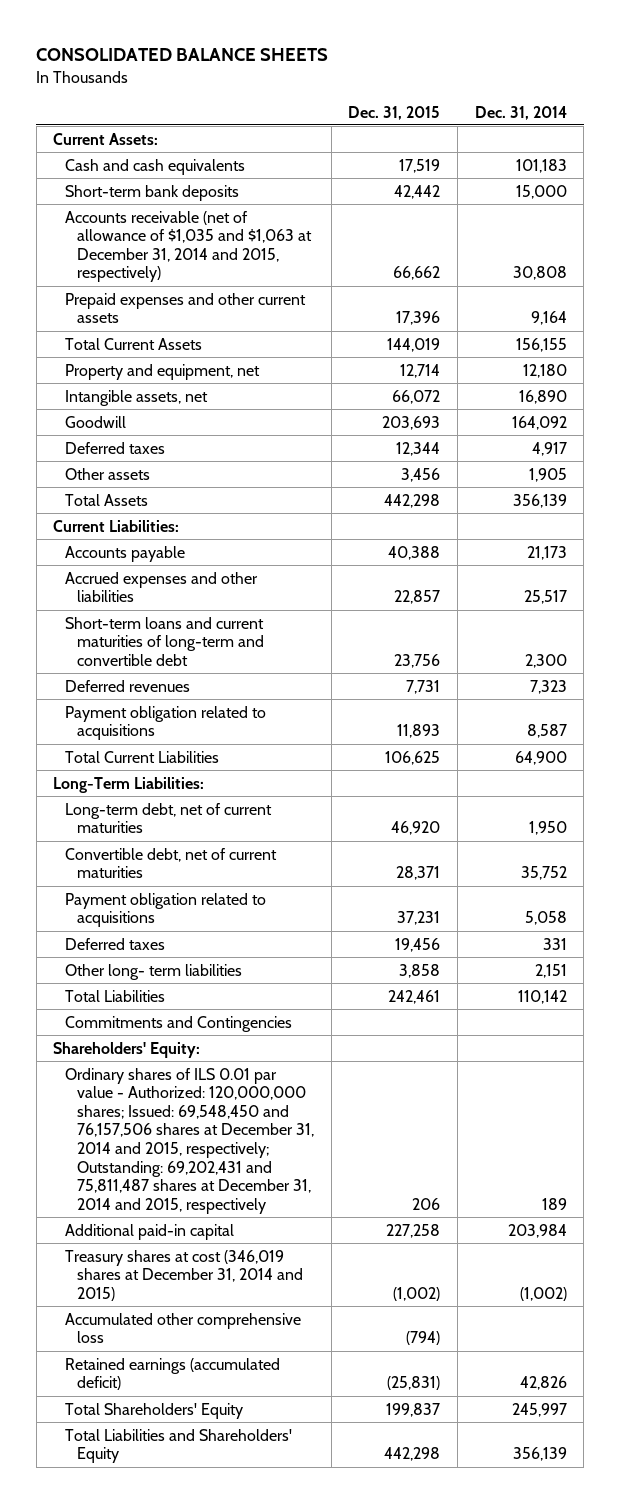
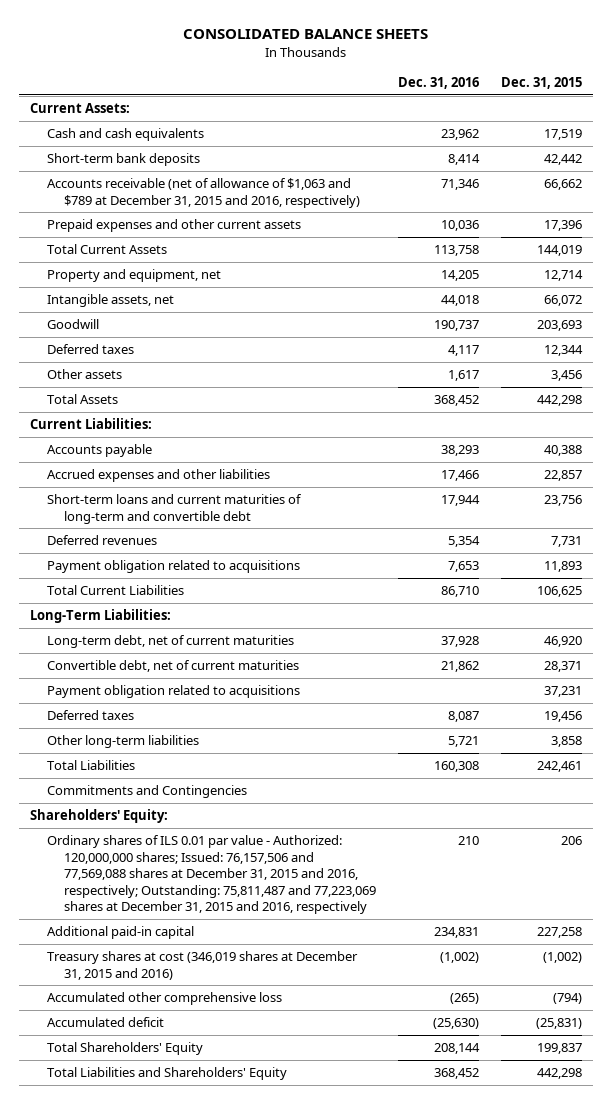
- | Dec. 31, 2015 | Dec. 31, 2014
+ | Dec. 31, 2016 | Dec. 31, 2015
- Accounts receivable (net of allowance of $1,035 and $1,063 at December 31, 2014 and 2015, respectively) | 66,662 | 30,808
+ Accounts receivable (net of allowance of $1,063 and $789 at December 31, 2015 and 2016, respectively) | 71,346 | 66,662
- Other long- term liabilities | 3,858 | 2,151
+ Other long-term liabilities | 5,721 | 3,858
- Ordinary shares of ILS 0.01 par value - Authorized: 120,000,000 shares; Issued: 69,548,450 and 76,157,506 shares at December 31, 2014 and 2015, respectively; Outstanding: 69,202,431 and 75,811,487 shares at December 31, 2014 and 2015, respectively | 206 | 189
+ Ordinary shares of ILS 0.01 par value - Authorized: 120,000,000 shares; Issued: 76,157,506 and 77,569,088 shares at December 31, 2015 and 2016, respectively; Outstanding: 75,811,487 and 77,223,069 shares at December 31, 2015 and 2016, respectively | 210 | 206
- Treasury shares at cost (346,019 shares at December 31, 2014 and 2015) | (1,002) | (1,002)
+ Treasury shares at cost (346,019 shares at December 31, 2015 and 2016) | (1,002) | (1,002)
- Retained earnings (accumulated deficit) | (25,831) | 42,826
+ Accumulated deficit | (25,630) | (25,831)

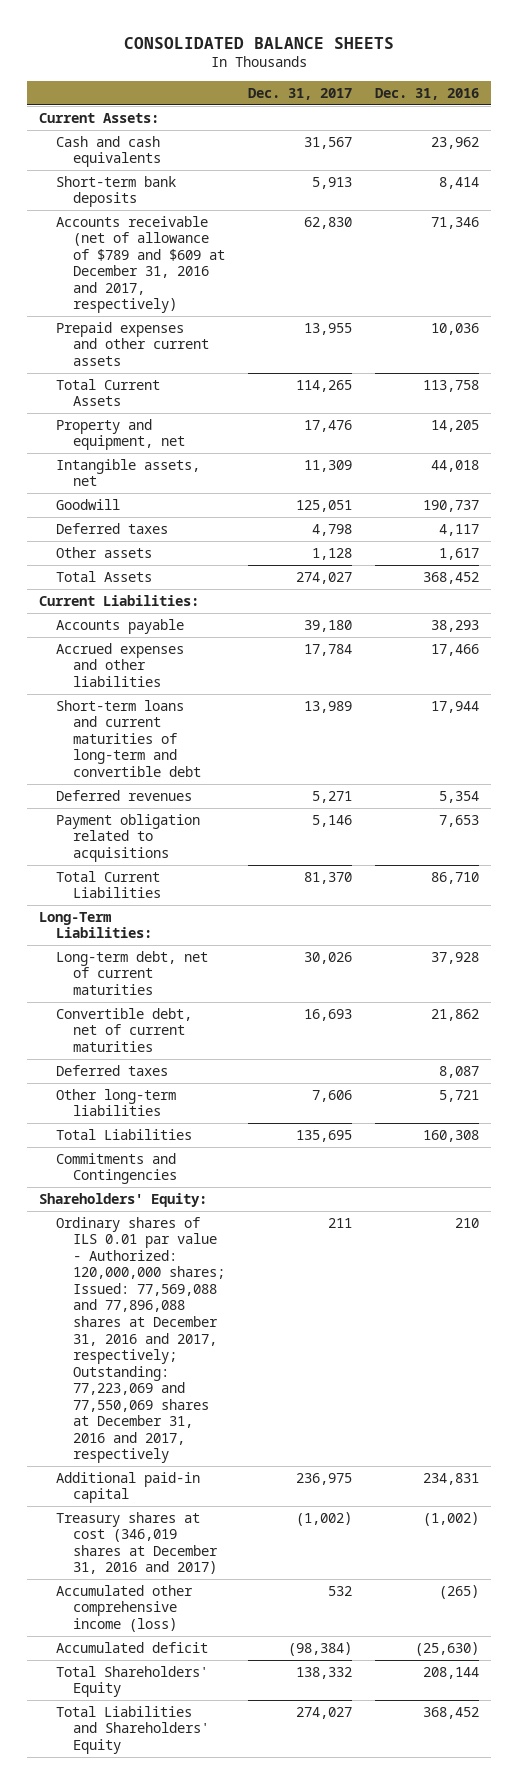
- | Dec. 31, 2016 | Dec. 31, 2015
+ | Dec. 31, 2017 | Dec. 31, 2016
- Accounts receivable (net of allowance of $1,063 and $789 at December 31, 2015 and 2016, respectively) | 71,346 | 66,662
+ Accounts receivable (net of allowance of $789 and $609 at December 31, 2016 and 2017, respectively) | 62,830 | 71,346
- Payment obligation related to acquisitions | | 37,231
- Ordinary shares of ILS 0.01 par value - Authorized: 120,000,000 shares; Issued: 76,157,506 and 77,569,088 shares at December 31, 2015 and 2016, respectively; Outstanding: 75,811,487 and 77,223,069 shares at December 31, 2015 and 2016, respectively | 210 | 206
+ Ordinary shares of ILS 0.01 par value - Authorized: 120,000,000 shares; Issued: 77,569,088 and 77,896,088 shares at December 31, 2016 and 2017, respectively; Outstanding: 77,223,069 and 77,550,069 shares at December 31, 2016 and 2017, respectively | 211 | 210
- Treasury shares at cost (346,019 shares at December 31, 2015 and 2016) | (1,002) | (1,002)
- Accumulated other comprehensive loss | (265) | (794)
+ Treasury shares at cost (346,019 shares at December 31, 2016 and 2017) | (1,002) | (1,002)
+ Accumulated other comprehensive income (loss) | 532 | (265)

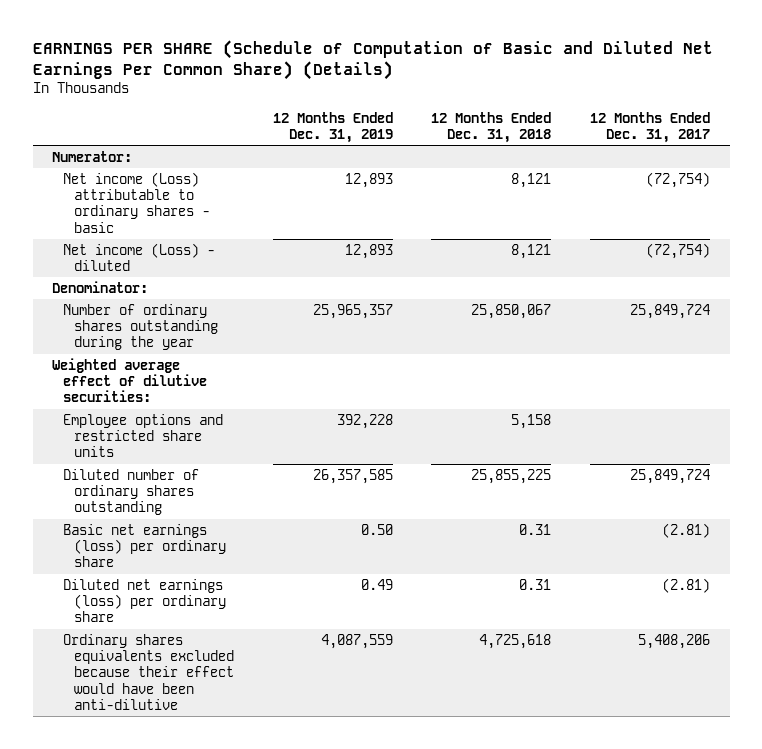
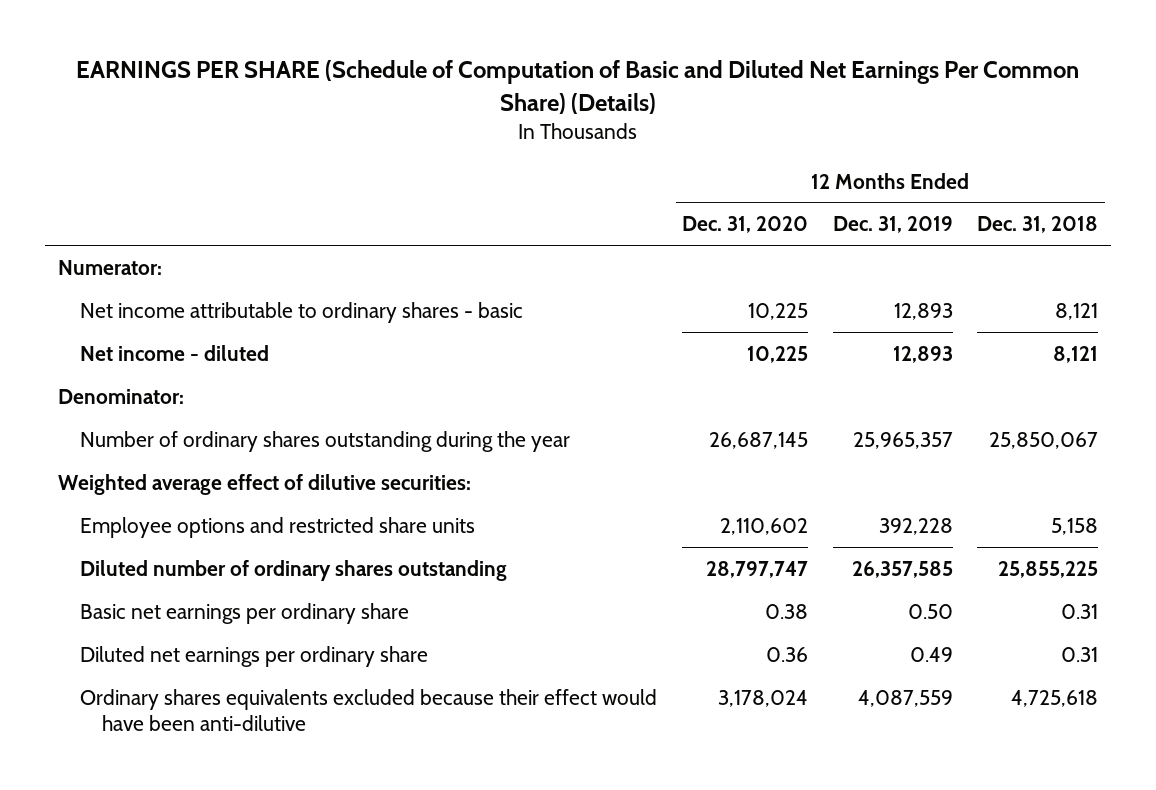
- | 12 Months Ended Dec. 31, 2019 | 12 Months Ended Dec. 31, 2018 | 12 Months Ended Dec. 31, 2017
+ | 12 Months Ended Dec. 31, 2020 | 12 Months Ended Dec. 31, 2019 | 12 Months Ended Dec. 31, 2018
- Net income (Loss) attributable to ordinary shares - basic | 12,893 | 8,121 | (72,754)
- Net income (Loss) - diluted | 12,893 | 8,121 | (72,754)
+ Net income attributable to ordinary shares - basic | 10,225 | 12,893 | 8,121
+ Net income - diluted | 10,225 | 12,893 | 8,121
- Basic net earnings (loss) per ordinary share | 0.50 | 0.31 | (2.81)
- Diluted net earnings (loss) per ordinary share | 0.49 | 0.31 | (2.81)
+ Basic net earnings per ordinary share | 0.38 | 0.50 | 0.31
+ Diluted net earnings per ordinary share | 0.36 | 0.49 | 0.31

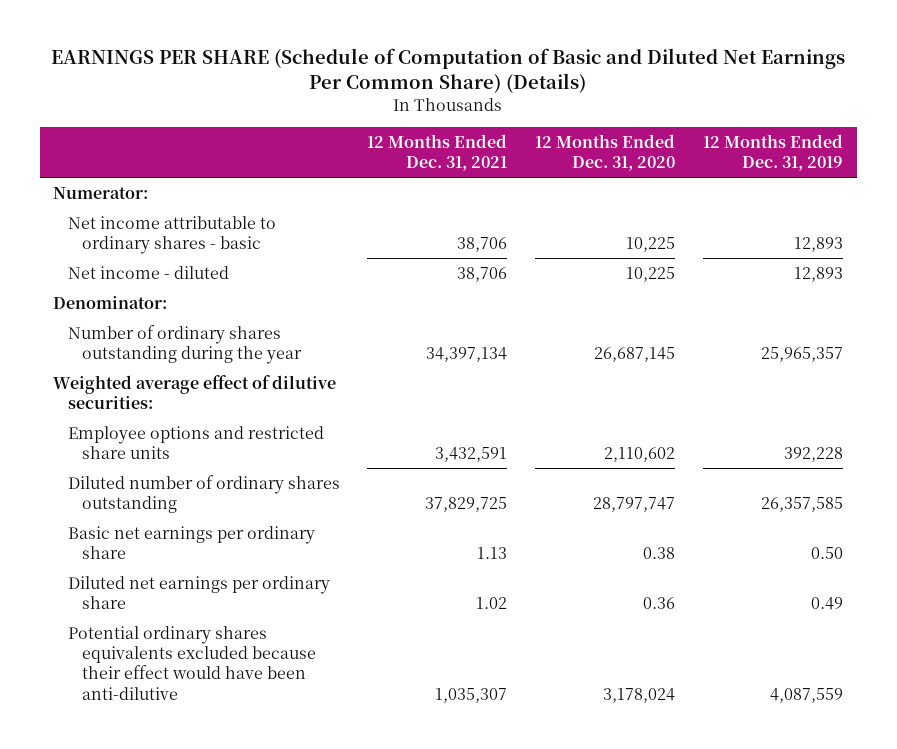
- | 12 Months Ended Dec. 31, 2020 | 12 Months Ended Dec. 31, 2019 | 12 Months Ended Dec. 31, 2018
+ | 12 Months Ended Dec. 31, 2021 | 12 Months Ended Dec. 31, 2020 | 12 Months Ended Dec. 31, 2019
- Ordinary shares equivalents excluded because their effect would have been anti-dilutive | 3,178,024 | 4,087,559 | 4,725,618
+ Potential ordinary shares equivalents excluded because their effect would have been anti-dilutive | 1,035,307 | 3,178,024 | 4,087,559

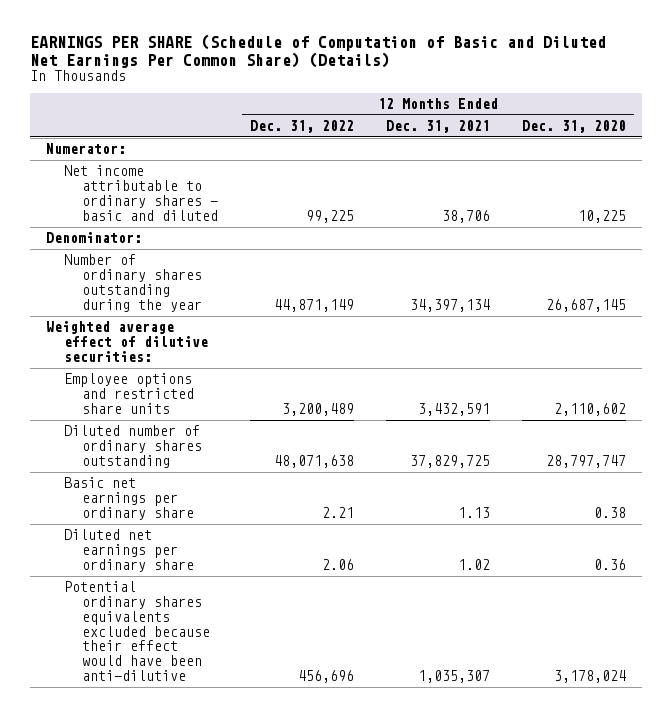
- | 12 Months Ended Dec. 31, 2021 | 12 Months Ended Dec. 31, 2020 | 12 Months Ended Dec. 31, 2019
+ | 12 Months Ended Dec. 31, 2022 | 12 Months Ended Dec. 31, 2021 | 12 Months Ended Dec. 31, 2020
- Net income attributable to ordinary shares - basic | 38,706 | 10,225 | 12,893
- Net income - diluted | 38,706 | 10,225 | 12,893
+ Net income attributable to ordinary shares - basic and diluted | 99,225 | 38,706 | 10,225

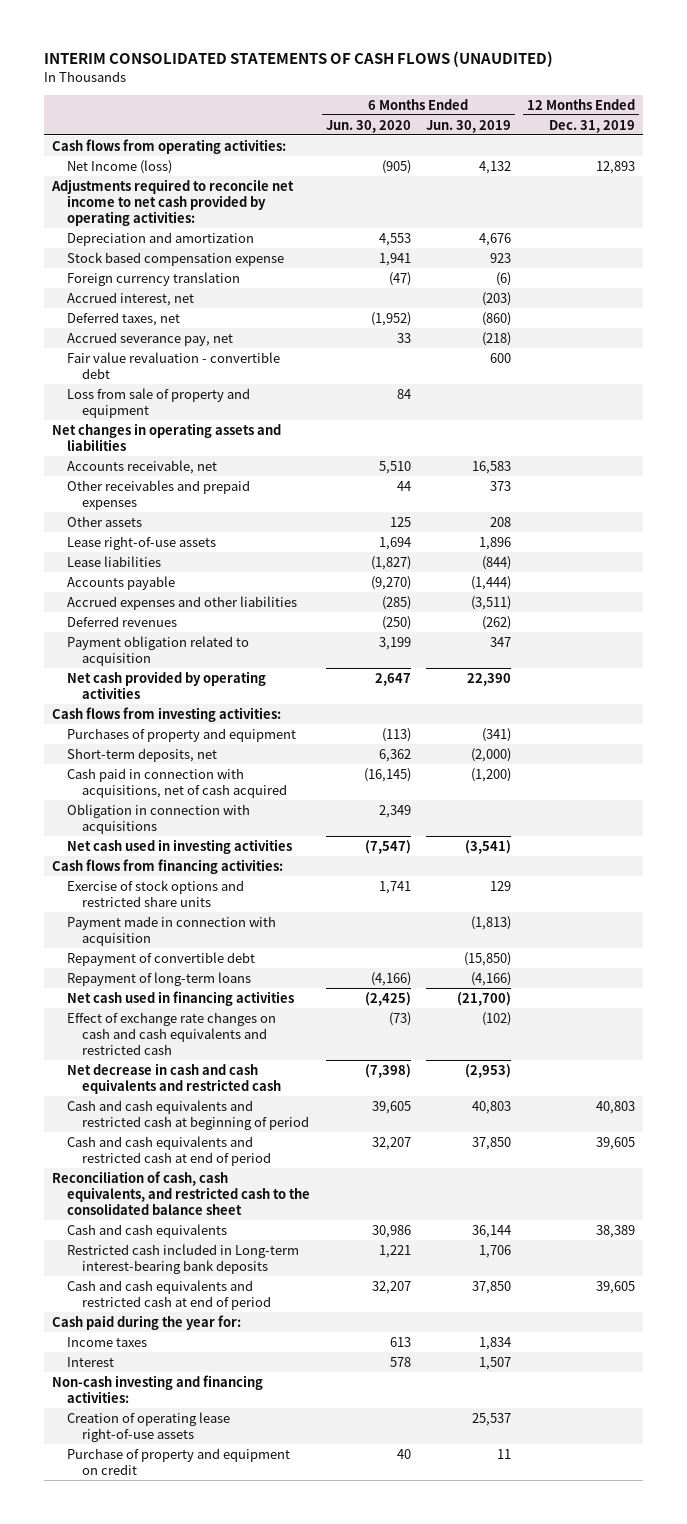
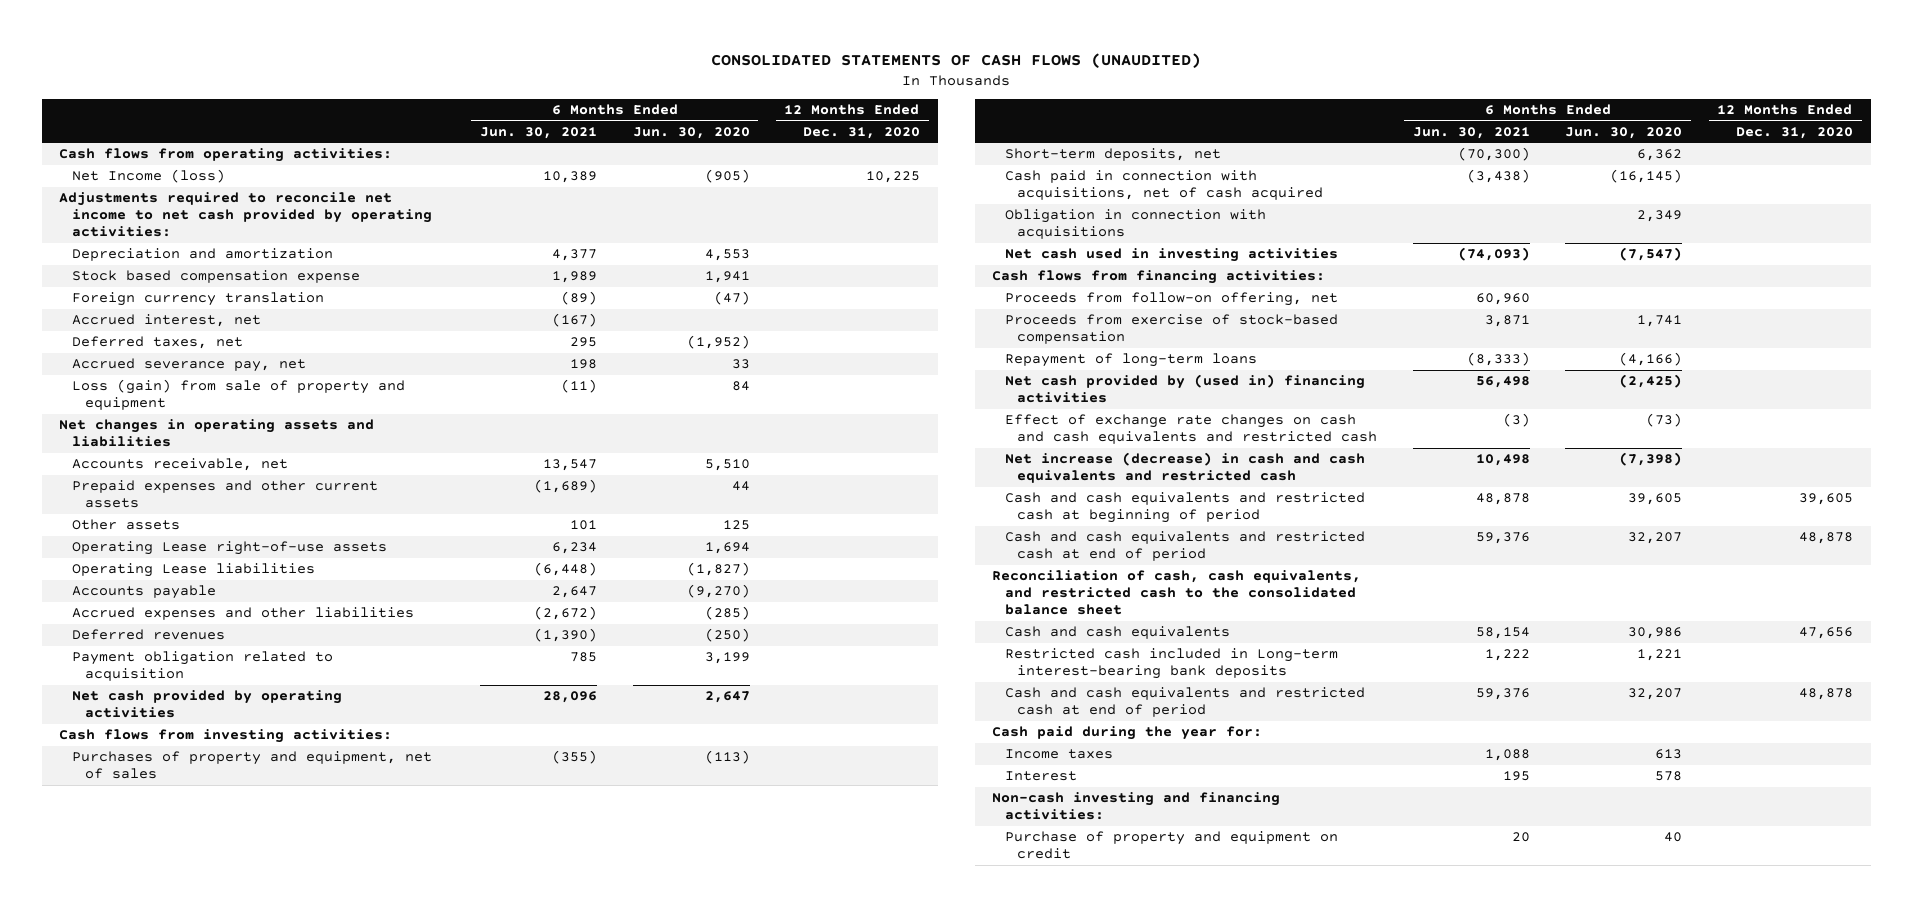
- INTERIM CONSOLIDATED STATEMENTS OF CASH FLOWS (UNAUDITED)
+ CONSOLIDATED STATEMENTS OF CASH FLOWS (UNAUDITED)
- | 6 Months Ended Jun. 30, 2020 | 6 Months Ended Jun. 30, 2019 | 12 Months Ended Dec. 31, 2019
+ | 6 Months Ended Jun. 30, 2021 | 6 Months Ended Jun. 30, 2020 | 12 Months Ended Dec. 31, 2020
- Fair value revaluation - convertible debt | | 600 |
- Loss from sale of property and equipment | 84 | |
+ Loss (gain) from sale of property and equipment | (11) | 84 |
- Other receivables and prepaid expenses | 44 | 373 |
+ Prepaid expenses and other current assets | (1,689) | 44 |
- Lease right-of-use assets | 1,694 | 1,896 |
- Lease liabilities | (1,827) | (844) |
+ Operating Lease right-of-use assets | 6,234 | 1,694 |
+ Operating Lease liabilities | (6,448) | (1,827) |
- Purchases of property and equipment | (113) | (341) |
+ Purchases of property and equipment, net of sales | (355) | (113) |
- Exercise of stock options and restricted share units | 1,741 | 129 |
- Payment made in connection with acquisition | | (1,813) |
- Repayment of convertible debt | | (15,850) |
+ Proceeds from follow-on offering, net | 60,960 | |
+ Proceeds from exercise of stock-based compensation | 3,871 | 1,741 |
- Net cash used in financing activities | (2,425) | (21,700) |
+ Net cash provided by (used in) financing activities | 56,498 | (2,425) |
- Net decrease in cash and cash equivalents and restricted cash | (7,398) | (2,953) |
+ Net increase (decrease) in cash and cash equivalents and restricted cash | 10,498 | (7,398) |
- Creation of operating lease right-of-use assets | | 25,537 |

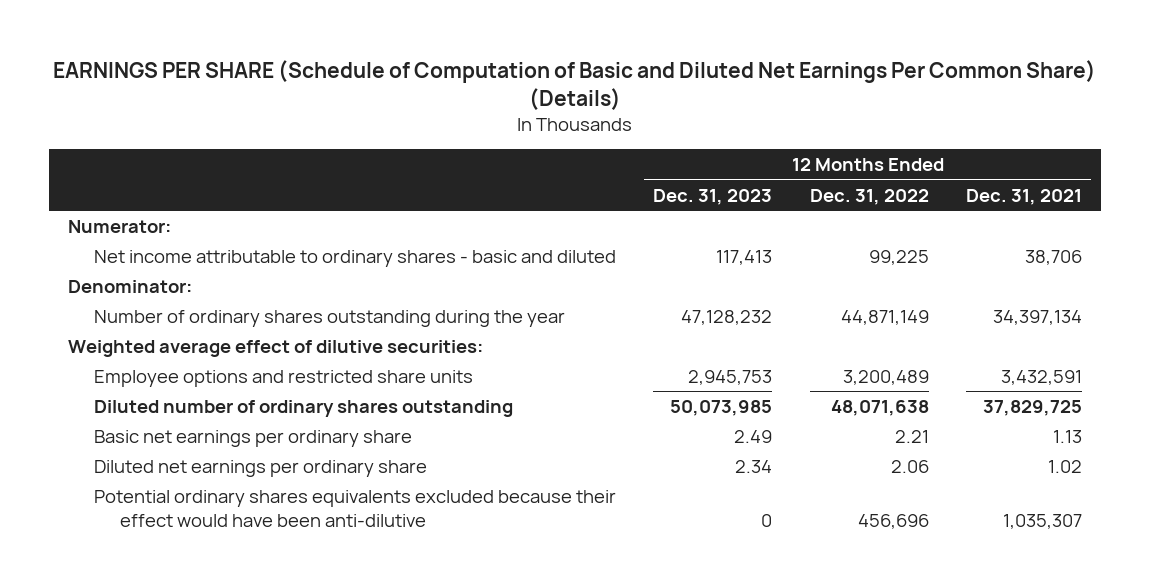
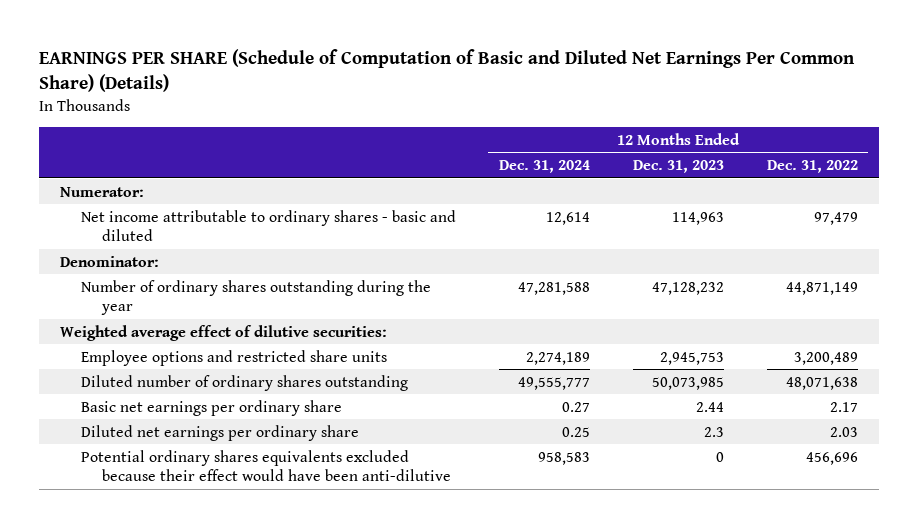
- | 12 Months Ended Dec. 31, 2023 | 12 Months Ended Dec. 31, 2022 | 12 Months Ended Dec. 31, 2021
+ | 12 Months Ended Dec. 31, 2024 | 12 Months Ended Dec. 31, 2023 | 12 Months Ended Dec. 31, 2022
- Net income attributable to ordinary shares - basic and diluted | 117,413 | 99,225 | 38,706
+ Net income attributable to ordinary shares - basic and diluted | 12,614 | 114,963 | 97,479
- Basic net earnings per ordinary share | 2.49 | 2.21 | 1.13
- Diluted net earnings per ordinary share | 2.34 | 2.06 | 1.02
+ Basic net earnings per ordinary share | 0.27 | 2.44 | 2.17
+ Diluted net earnings per ordinary share | 0.25 | 2.3 | 2.03

